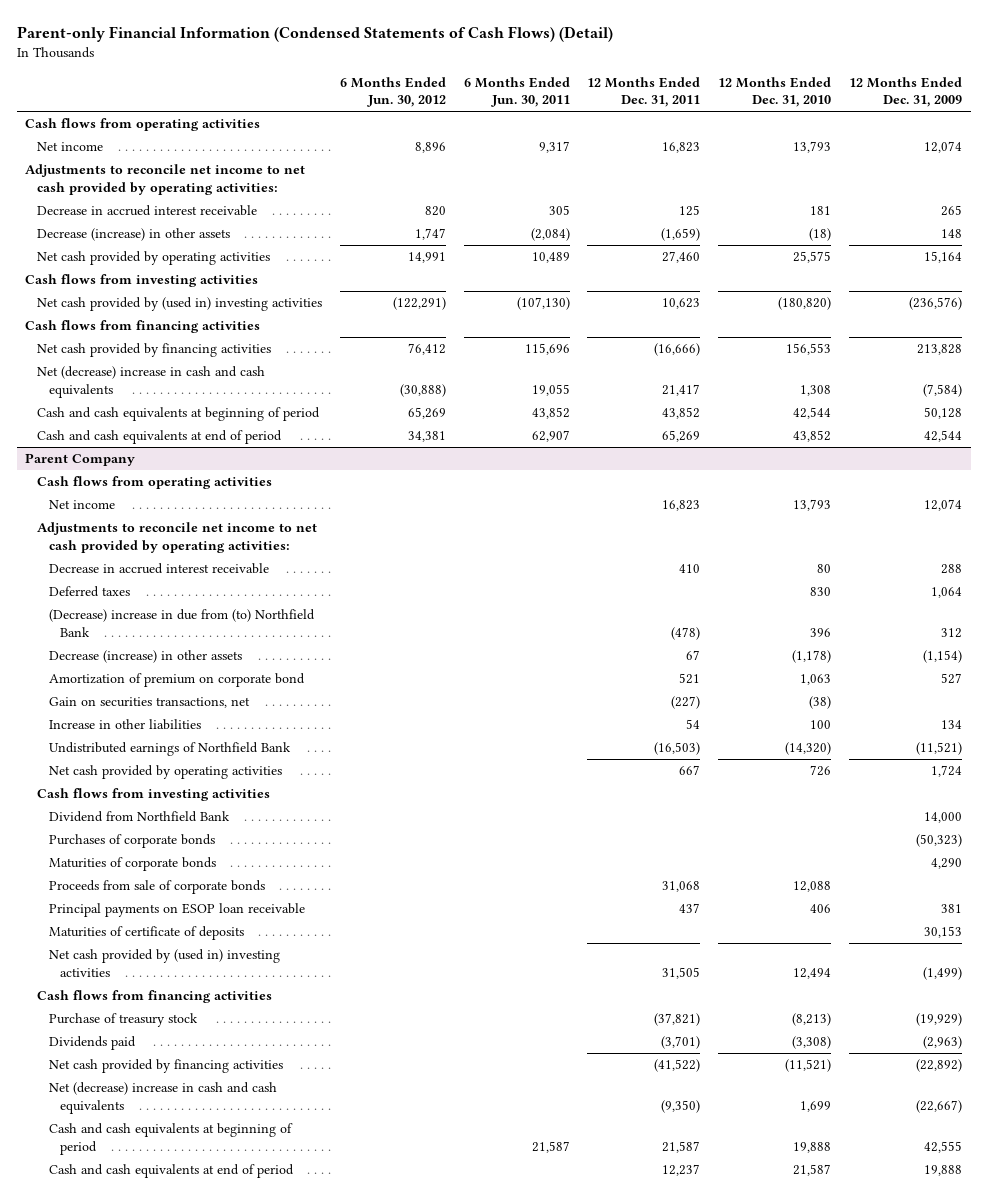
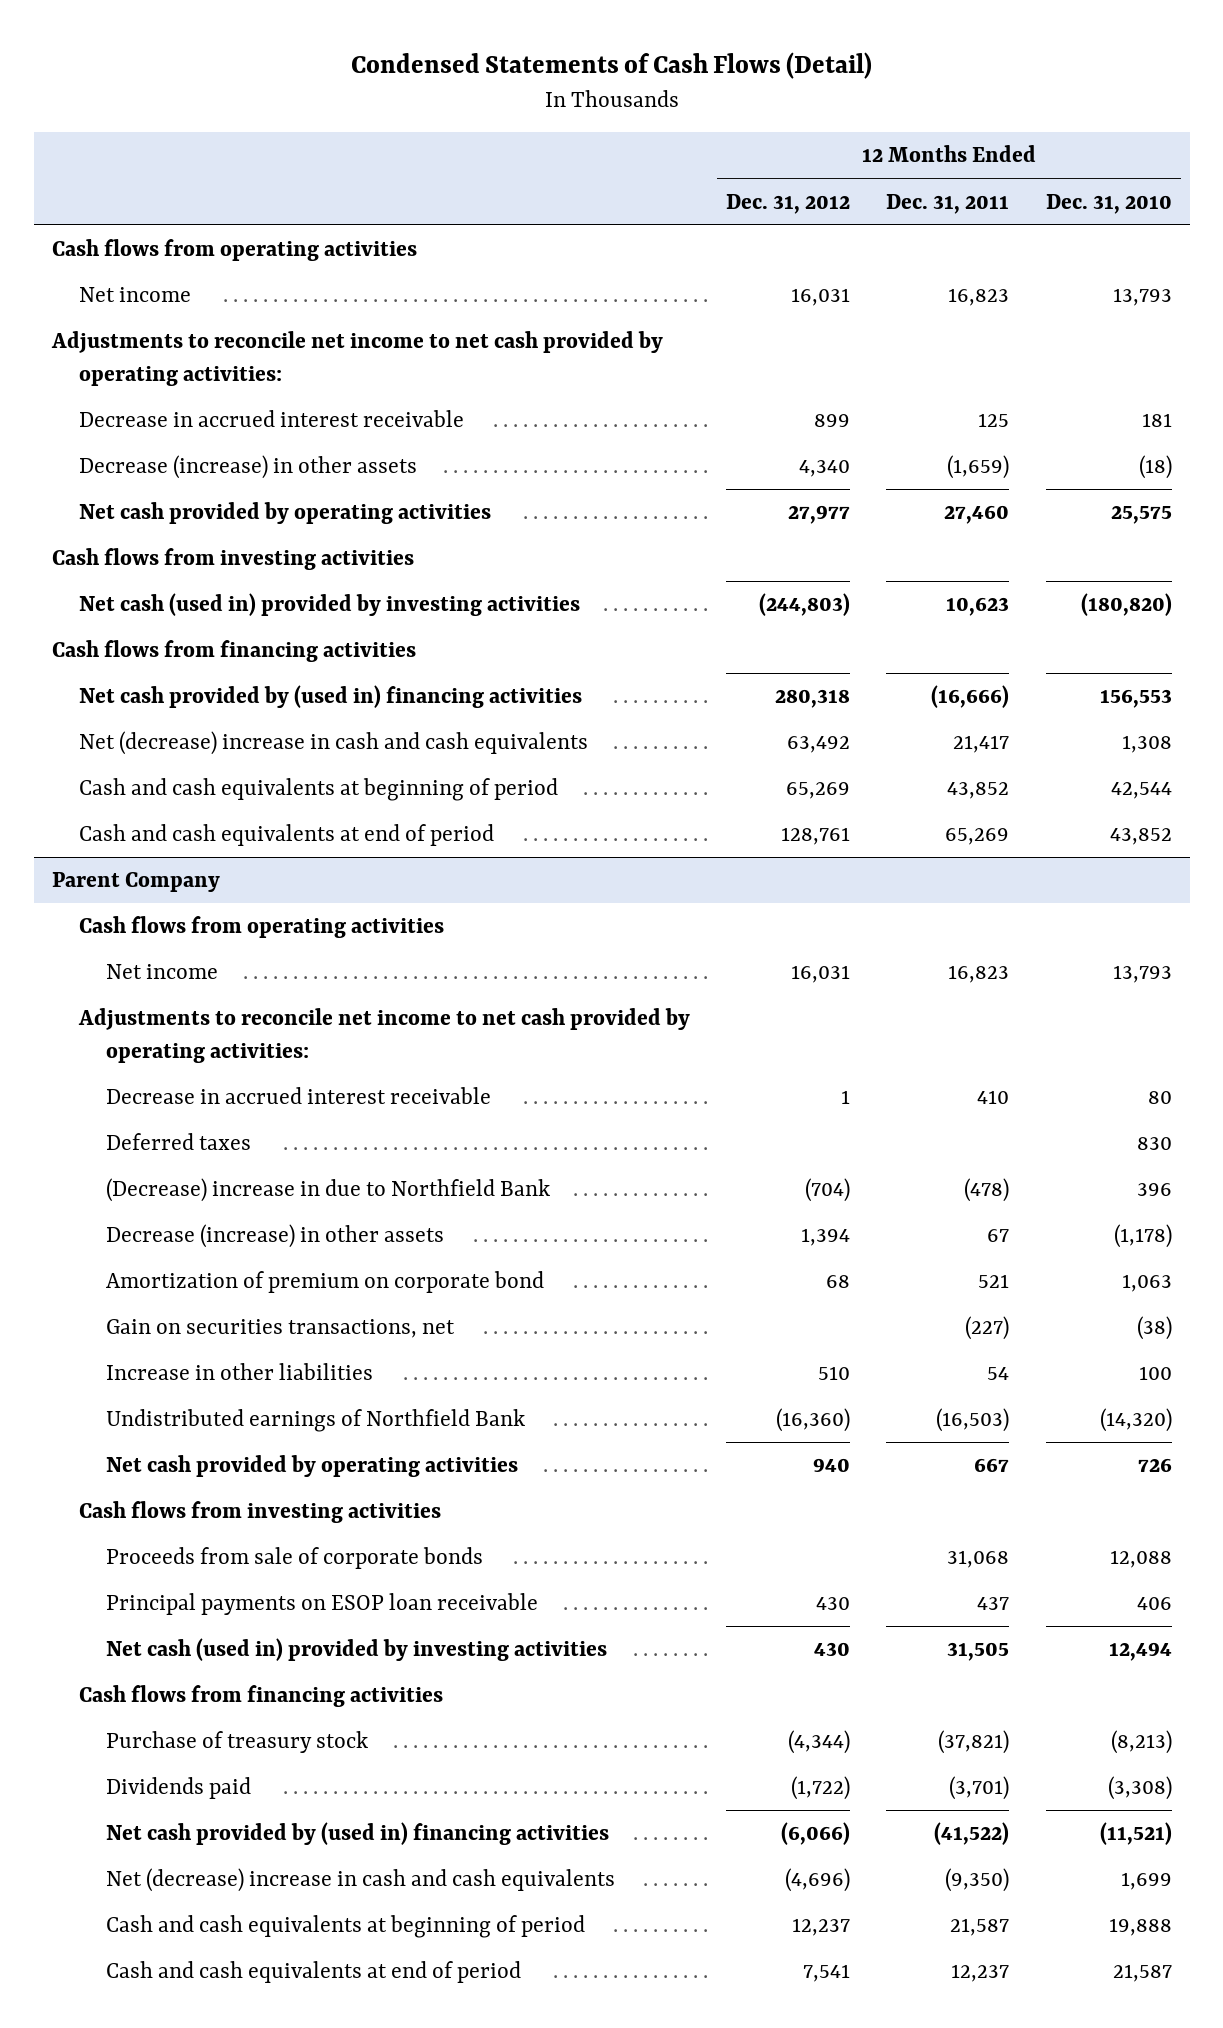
- Parent-only Financial Information (Condensed Statements of Cash Flows) (Detail)
+ Condensed Statements of Cash Flows (Detail)
- | 6 Months Ended Jun. 30, 2012 | 6 Months Ended Jun. 30, 2011 | 12 Months Ended Dec. 31, 2011 | 12 Months Ended Dec. 31, 2010 | 12 Months Ended Dec. 31, 2009
+ | 12 Months Ended Dec. 31, 2012 | 12 Months Ended Dec. 31, 2011 | 12 Months Ended Dec. 31, 2010
- Net cash provided by (used in) investing activities | (122,291) | (107,130) | 10,623 | (180,820) | (236,576)
+ Net cash (used in) provided by investing activities | (244,803) | 10,623 | (180,820)
- Net cash provided by financing activities | 76,412 | 115,696 | (16,666) | 156,553 | 213,828
+ Net cash provided by (used in) financing activities | 280,318 | (16,666) | 156,553
@ Parent Company
- (Decrease) increase in due from (to) Northfield Bank | | | (478) | 396 | 312
+ (Decrease) increase in due to Northfield Bank | (704) | (478) | 396
- Dividend from Northfield Bank | | | | | 14,000
- Purchases of corporate bonds | | | | | (50,323)
- Maturities of corporate bonds | | | | | 4,290
- Maturities of certificate of deposits | | | | | 30,153
- Net cash provided by (used in) investing activities | | | 31,505 | 12,494 | (1,499)
+ Net cash (used in) provided by investing activities | 430 | 31,505 | 12,494
- Net cash provided by financing activities | | | (41,522) | (11,521) | (22,892)
+ Net cash provided by (used in) financing activities | (6,066) | (41,522) | (11,521)

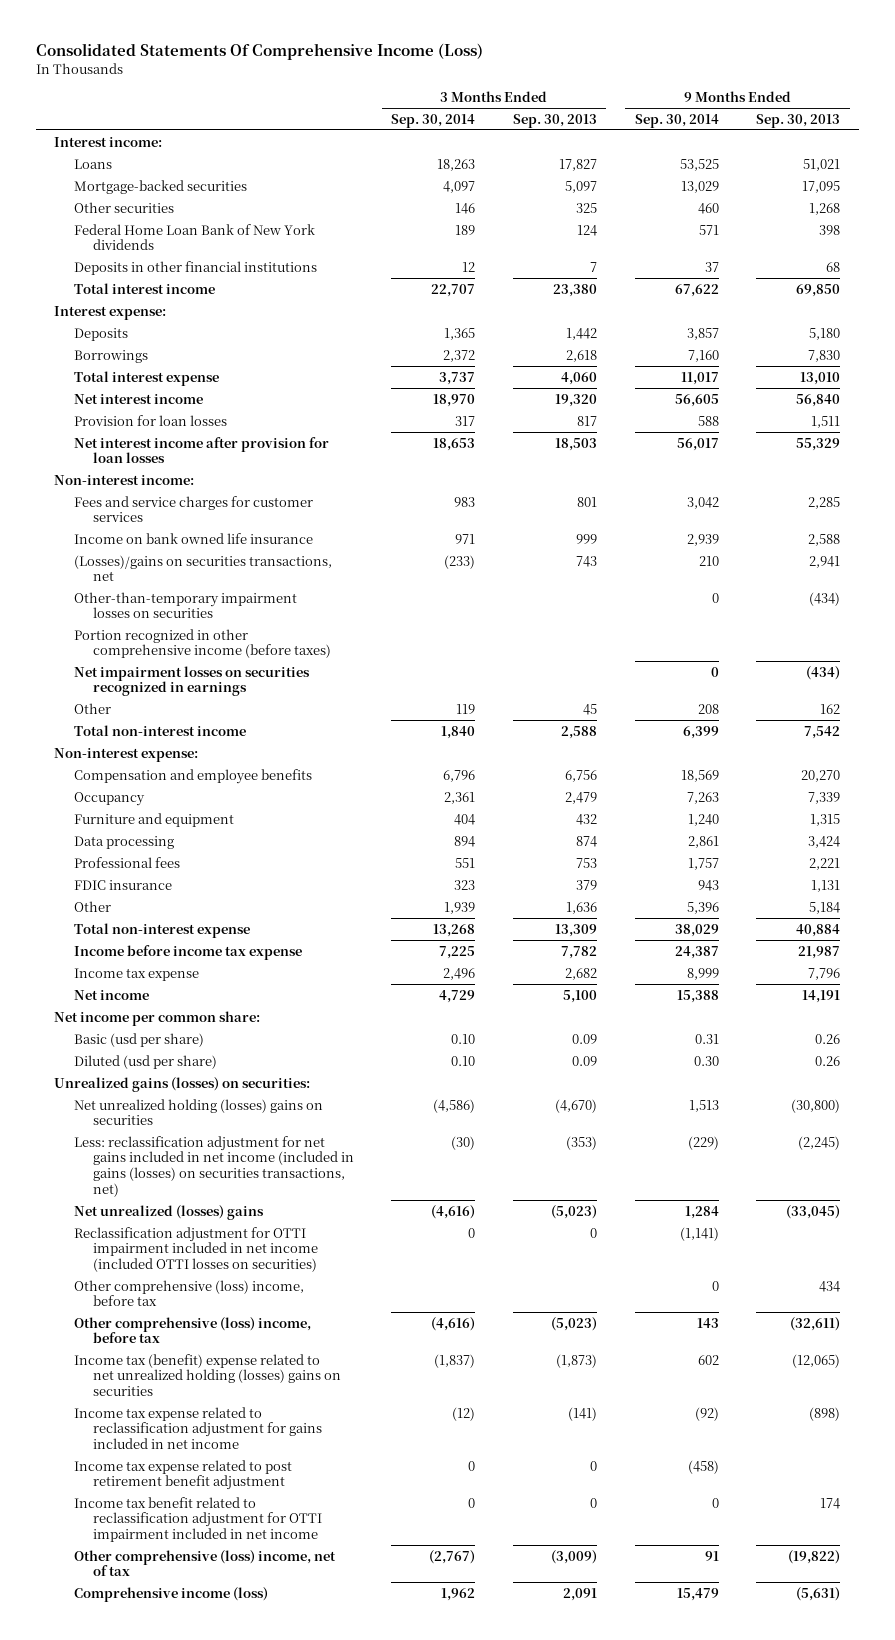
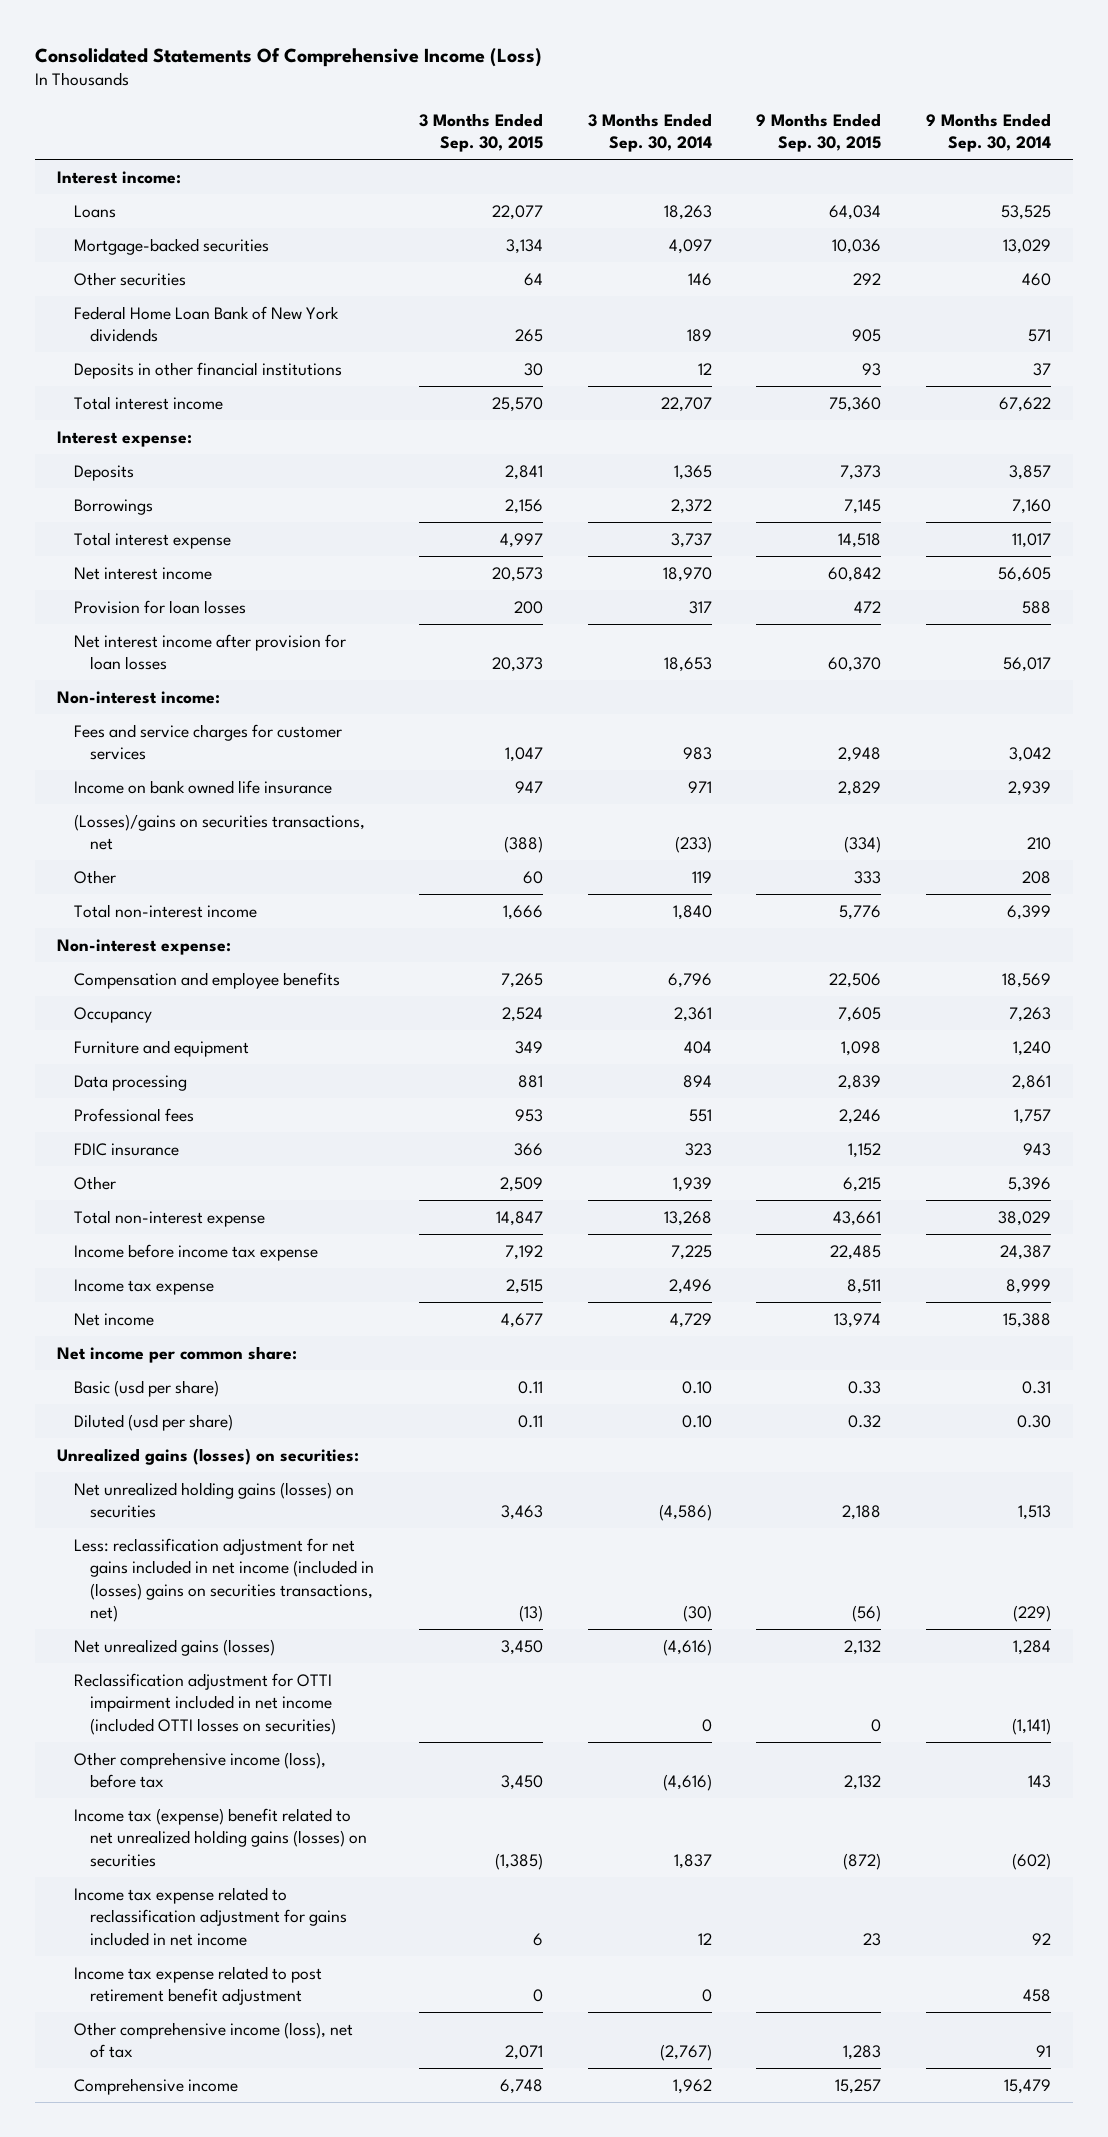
- | 3 Months Ended Sep. 30, 2014 | 3 Months Ended Sep. 30, 2013 | 9 Months Ended Sep. 30, 2014 | 9 Months Ended Sep. 30, 2013
+ | 3 Months Ended Sep. 30, 2015 | 3 Months Ended Sep. 30, 2014 | 9 Months Ended Sep. 30, 2015 | 9 Months Ended Sep. 30, 2014
- Other-than-temporary impairment losses on securities | | | 0 | (434)
- Portion recognized in other comprehensive income (before taxes)
- Net impairment losses on securities recognized in earnings | | | 0 | (434)
- Net unrealized holding (losses) gains on securities | (4,586) | (4,670) | 1,513 | (30,800)
- Less: reclassification adjustment for net gains included in net income (included in gains (losses) on securities transactions, net) | (30) | (353) | (229) | (2,245)
- Net unrealized (losses) gains | (4,616) | (5,023) | 1,284 | (33,045)
+ Net unrealized holding gains (losses) on securities | 3,463 | (4,586) | 2,188 | 1,513
+ Less: reclassification adjustment for net gains included in net income (included in (losses) gains on securities transactions, net) | (13) | (30) | (56) | (229)
+ Net unrealized gains (losses) | 3,450 | (4,616) | 2,132 | 1,284
- Other comprehensive (loss) income, before tax | | | 0 | 434
- Other comprehensive (loss) income, before tax | (4,616) | (5,023) | 143 | (32,611)
- Income tax (benefit) expense related to net unrealized holding (losses) gains on securities | (1,837) | (1,873) | 602 | (12,065)
- Income tax expense related to reclassification adjustment for gains included in net income | (12) | (141) | (92) | (898)
- Income tax expense related to post retirement benefit adjustment | 0 | 0 | (458) |
- Income tax benefit related to reclassification adjustment for OTTI impairment included in net income | 0 | 0 | 0 | 174
- Other comprehensive (loss) income, net of tax | (2,767) | (3,009) | 91 | (19,822)
- Comprehensive income (loss) | 1,962 | 2,091 | 15,479 | (5,631)
+ Other comprehensive income (loss), before tax | 3,450 | (4,616) | 2,132 | 143
+ Income tax (expense) benefit related to net unrealized holding gains (losses) on securities | (1,385) | 1,837 | (872) | (602)
+ Income tax expense related to reclassification adjustment for gains included in net income | 6 | 12 | 23 | 92
+ Income tax expense related to post retirement benefit adjustment | 0 | 0 | | 458
+ Other comprehensive income (loss), net of tax | 2,071 | (2,767) | 1,283 | 91
+ Comprehensive income | 6,748 | 1,962 | 15,257 | 15,479

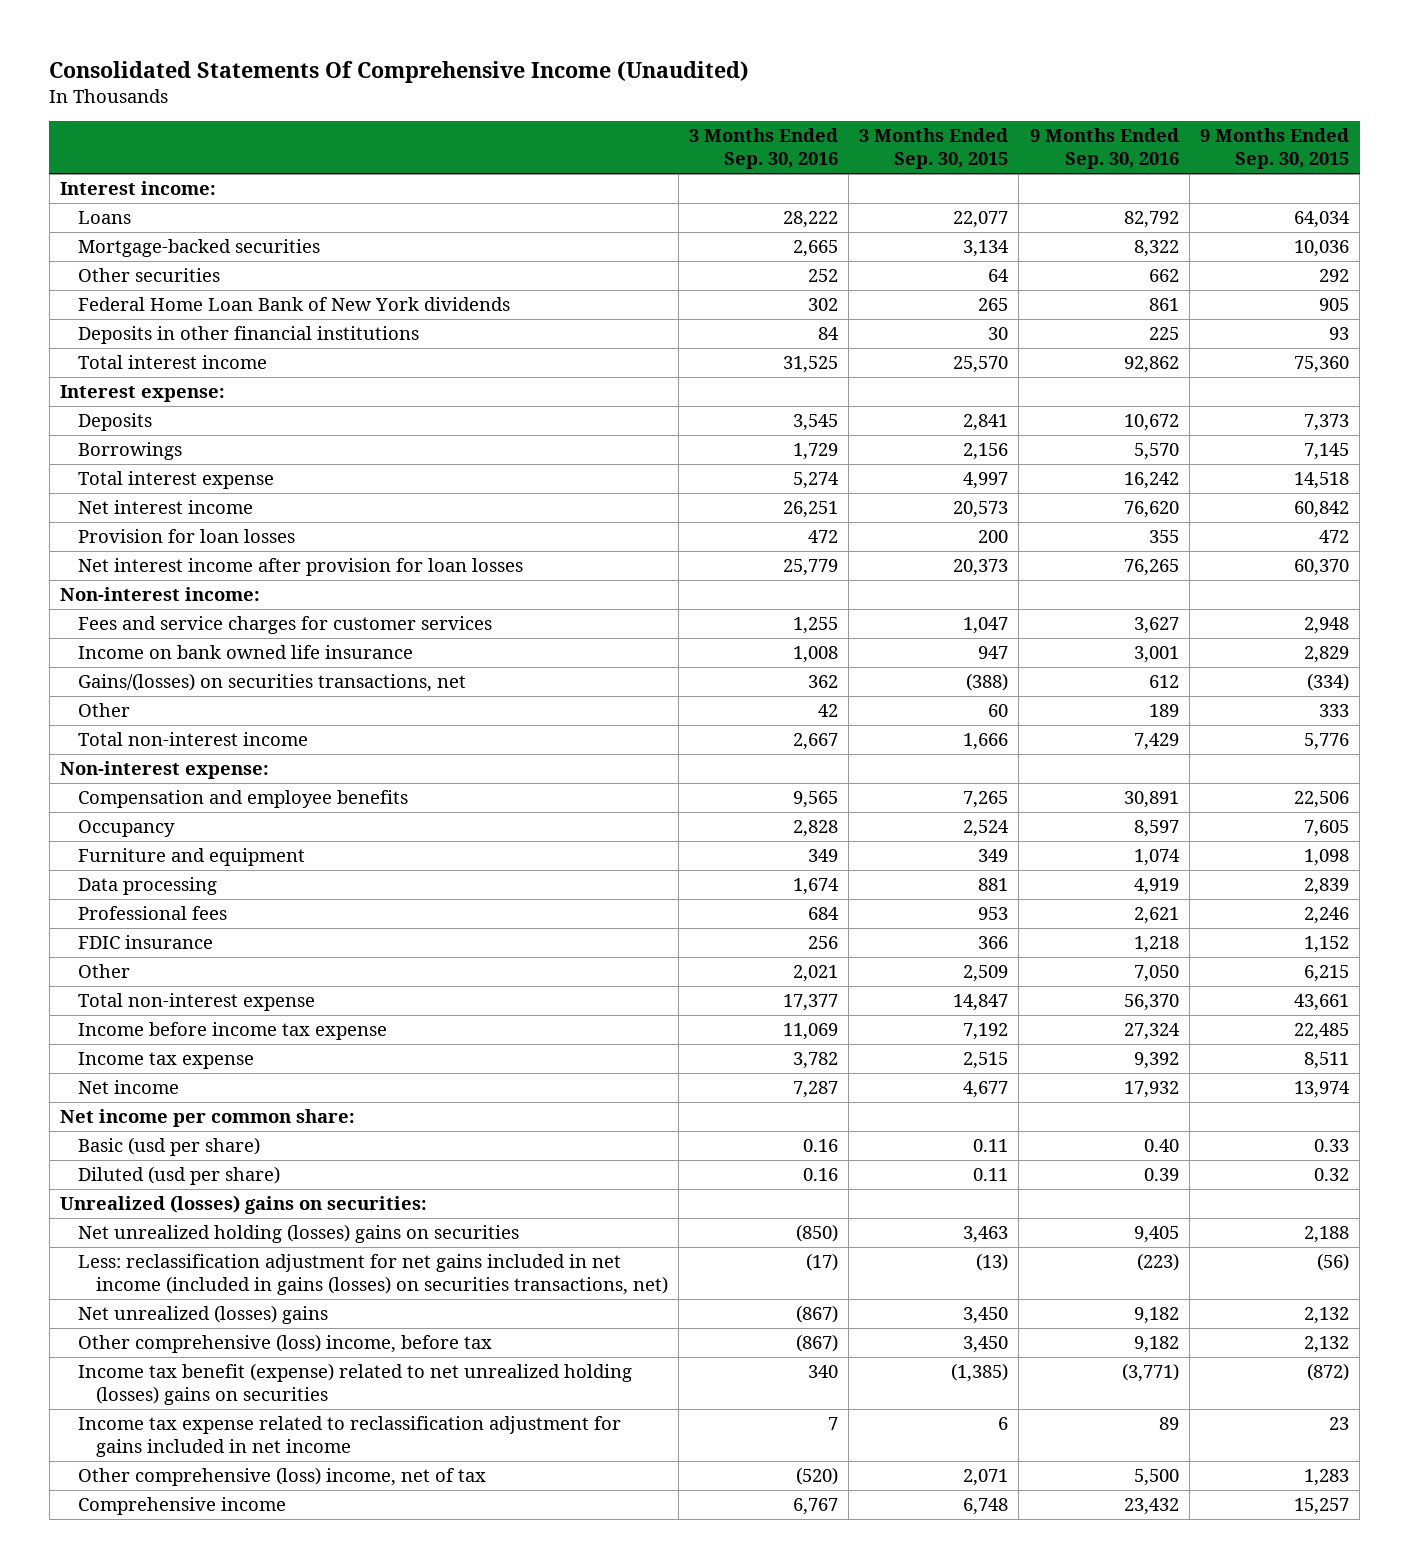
- Consolidated Statements Of Comprehensive Income (Loss)
+ Consolidated Statements Of Comprehensive Income (Unaudited)
- | 3 Months Ended Sep. 30, 2015 | 3 Months Ended Sep. 30, 2014 | 9 Months Ended Sep. 30, 2015 | 9 Months Ended Sep. 30, 2014
+ | 3 Months Ended Sep. 30, 2016 | 3 Months Ended Sep. 30, 2015 | 9 Months Ended Sep. 30, 2016 | 9 Months Ended Sep. 30, 2015
- (Losses)/gains on securities transactions, net | (388) | (233) | (334) | 210
+ Gains/(losses) on securities transactions, net | 362 | (388) | 612 | (334)
- Unrealized gains (losses) on securities:
- Net unrealized holding gains (losses) on securities | 3,463 | (4,586) | 2,188 | 1,513
- Less: reclassification adjustment for net gains included in net income (included in (losses) gains on securities transactions, net) | (13) | (30) | (56) | (229)
- Net unrealized gains (losses) | 3,450 | (4,616) | 2,132 | 1,284
- Reclassification adjustment for OTTI impairment included in net income (included OTTI losses on securities) | | 0 | 0 | (1,141)
- Other comprehensive income (loss), before tax | 3,450 | (4,616) | 2,132 | 143
- Income tax (expense) benefit related to net unrealized holding gains (losses) on securities | (1,385) | 1,837 | (872) | (602)
+ Unrealized (losses) gains on securities:
+ Net unrealized holding (losses) gains on securities | (850) | 3,463 | 9,405 | 2,188
+ Less: reclassification adjustment for net gains included in net income (included in gains (losses) on securities transactions, net) | (17) | (13) | (223) | (56)
+ Net unrealized (losses) gains | (867) | 3,450 | 9,182 | 2,132
+ Other comprehensive (loss) income, before tax | (867) | 3,450 | 9,182 | 2,132
+ Income tax benefit (expense) related to net unrealized holding (losses) gains on securities | 340 | (1,385) | (3,771) | (872)
- Income tax expense related to post retirement benefit adjustment | 0 | 0 | | 458
- Other comprehensive income (loss), net of tax | 2,071 | (2,767) | 1,283 | 91
+ Other comprehensive (loss) income, net of tax | (520) | 2,071 | 5,500 | 1,283

